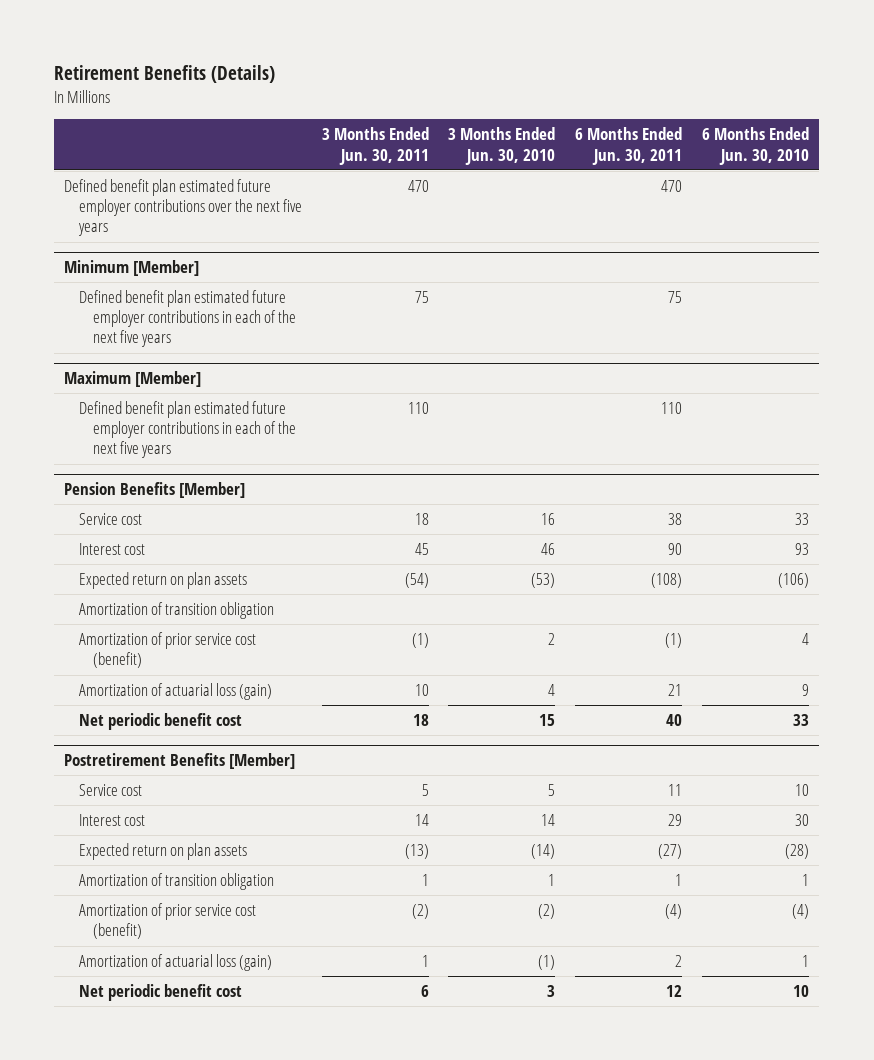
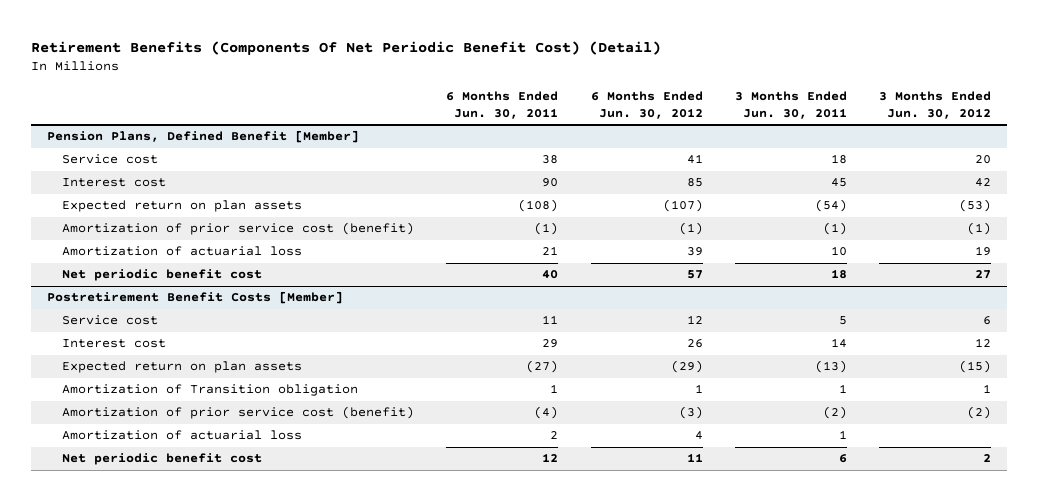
- Retirement Benefits (Details)
+ Retirement Benefits (Components Of Net Periodic Benefit Cost) (Detail)
- | 3 Months Ended Jun. 30, 2011 | 3 Months Ended Jun. 30, 2010 | 6 Months Ended Jun. 30, 2011 | 6 Months Ended Jun. 30, 2010
+ | 6 Months Ended Jun. 30, 2011 | 6 Months Ended Jun. 30, 2012 | 3 Months Ended Jun. 30, 2011 | 3 Months Ended Jun. 30, 2012
- Defined benefit plan estimated future employer contributions over the next five years | 470 | | 470 |
- Minimum [Member]
- Defined benefit plan estimated future employer contributions in each of the next five years | 75 | | 75 |
- Maximum [Member]
- Defined benefit plan estimated future employer contributions in each of the next five years | 110 | | 110 |
- Pension Benefits [Member]
+ Pension Plans, Defined Benefit [Member]
- Amortization of transition obligation
- Amortization of actuarial loss (gain) | 10 | 4 | 21 | 9
+ Amortization of actuarial loss | 21 | 39 | 10 | 19
- Postretirement Benefits [Member]
+ Postretirement Benefit Costs [Member]
- Amortization of transition obligation | 1 | 1 | 1 | 1
+ Amortization of Transition obligation | 1 | 1 | 1 | 1
- Amortization of actuarial loss (gain) | 1 | (1) | 2 | 1
+ Amortization of actuarial loss | 2 | 4 | 1 |

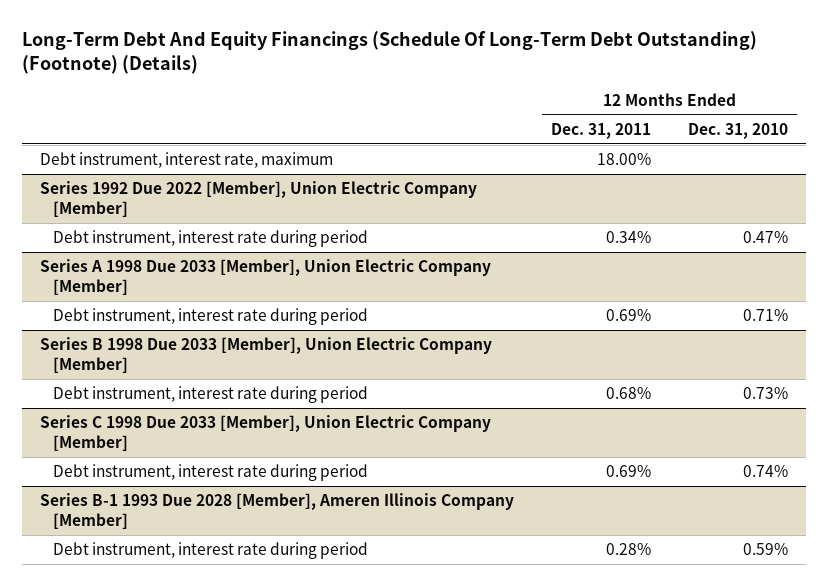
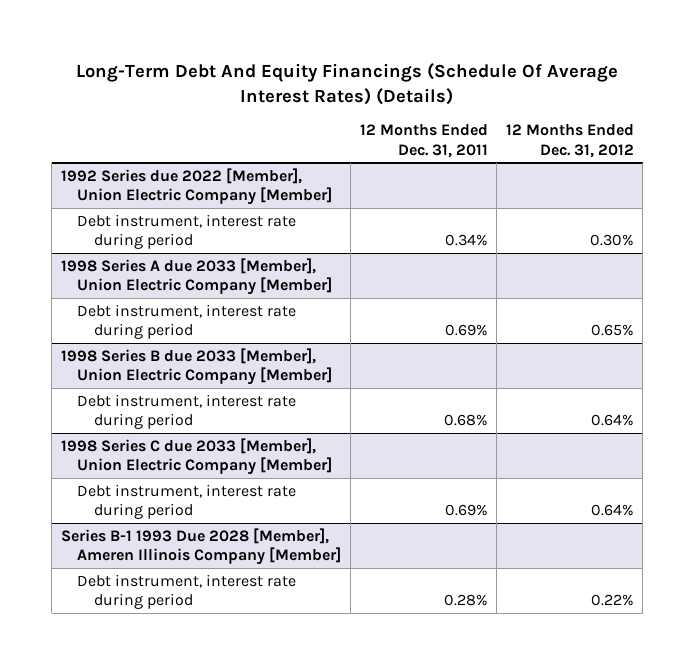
- Long-Term Debt And Equity Financings (Schedule Of Long-Term Debt Outstanding) (Footnote) (Details)
+ Long-Term Debt And Equity Financings (Schedule Of Average Interest Rates) (Details)
- | 12 Months Ended Dec. 31, 2011 | 12 Months Ended Dec. 31, 2010
+ | 12 Months Ended Dec. 31, 2011 | 12 Months Ended Dec. 31, 2012
- Debt instrument, interest rate, maximum | 18.00% |
- Series 1992 Due 2022 [Member], Union Electric Company [Member]
+ 1992 Series due 2022 [Member], Union Electric Company [Member]
- Series A 1998 Due 2033 [Member], Union Electric Company [Member]
+ 1998 Series A due 2033 [Member], Union Electric Company [Member]
- Series B 1998 Due 2033 [Member], Union Electric Company [Member]
+ 1998 Series B due 2033 [Member], Union Electric Company [Member]
- Series C 1998 Due 2033 [Member], Union Electric Company [Member]
+ 1998 Series C due 2033 [Member], Union Electric Company [Member]

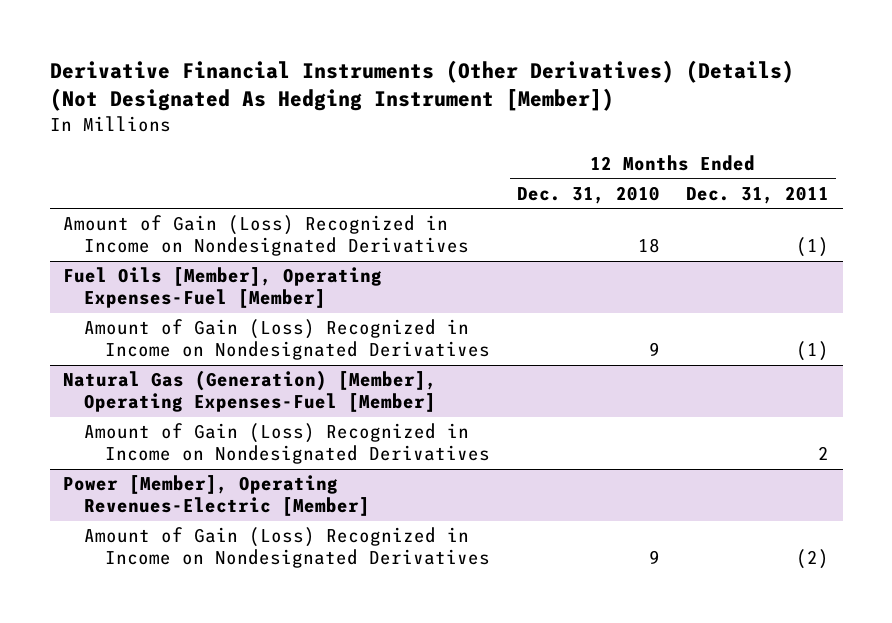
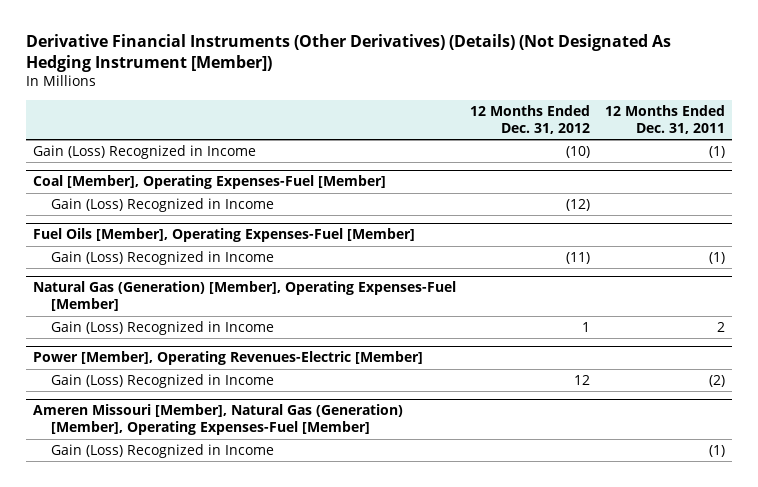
- | 12 Months Ended Dec. 31, 2010 | 12 Months Ended Dec. 31, 2011
+ | 12 Months Ended Dec. 31, 2012 | 12 Months Ended Dec. 31, 2011
- Amount of Gain (Loss) Recognized in Income on Nondesignated Derivatives | 18 | (1)
+ Gain (Loss) Recognized in Income | (10) | (1)
+ Coal [Member], Operating Expenses-Fuel [Member]
+ Gain (Loss) Recognized in Income | (12) |
@ Fuel Oils [Member], Operating Expenses-Fuel [Member]
- Amount of Gain (Loss) Recognized in Income on Nondesignated Derivatives | 9 | (1)
+ Gain (Loss) Recognized in Income | (11) | (1)
@ Natural Gas (Generation) [Member], Operating Expenses-Fuel [Member]
- Amount of Gain (Loss) Recognized in Income on Nondesignated Derivatives | | 2
+ Gain (Loss) Recognized in Income | 1 | 2
@ Power [Member], Operating Revenues-Electric [Member]
- Amount of Gain (Loss) Recognized in Income on Nondesignated Derivatives | 9 | (2)
+ Gain (Loss) Recognized in Income | 12 | (2)
+ Ameren Missouri [Member], Natural Gas (Generation) [Member], Operating Expenses-Fuel [Member]
+ Gain (Loss) Recognized in Income | | (1)

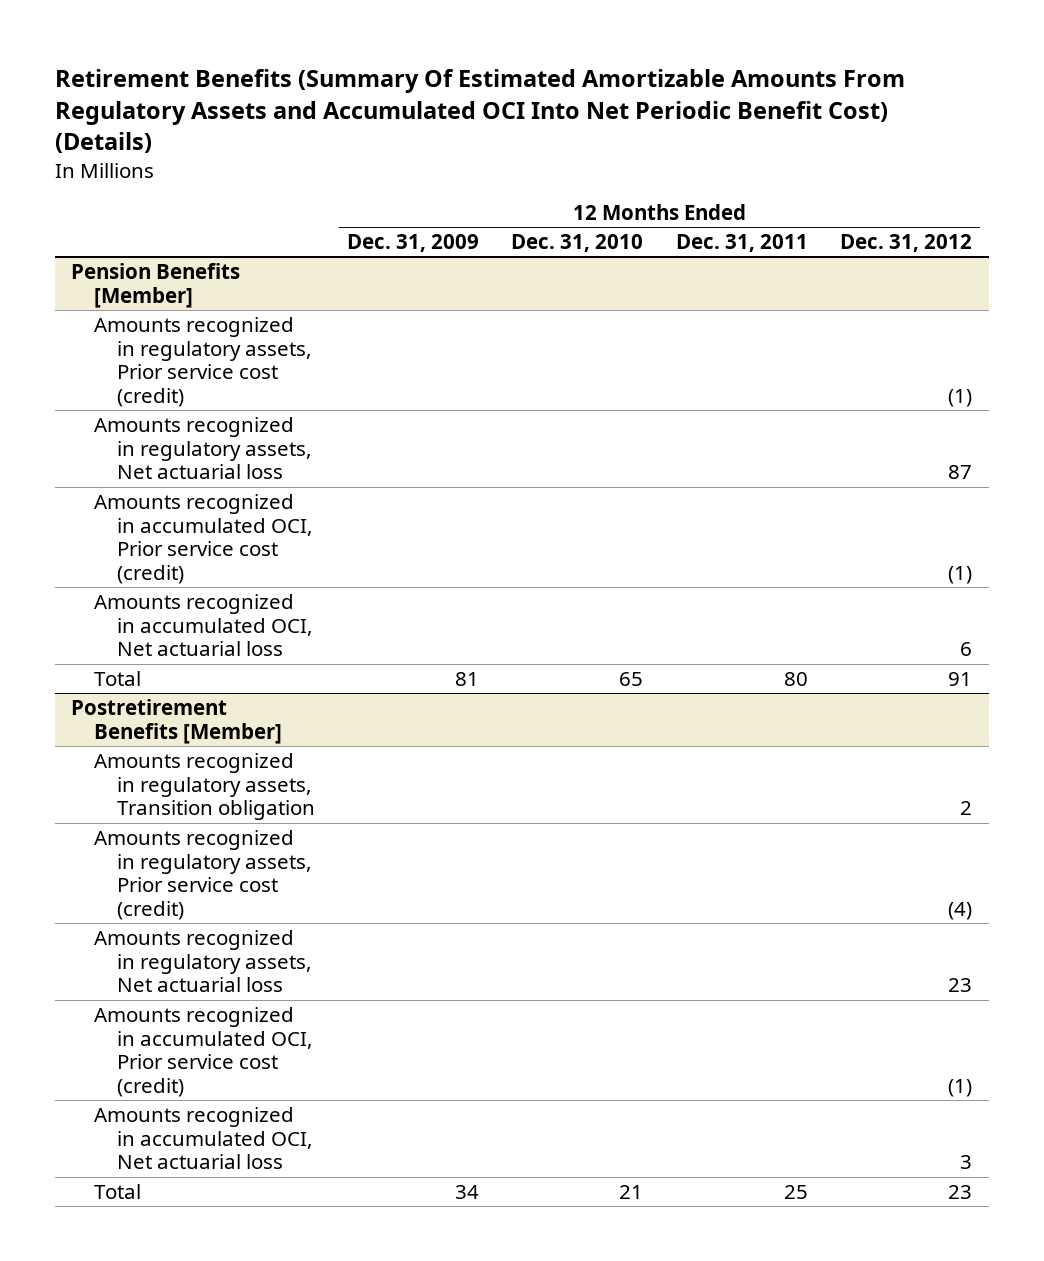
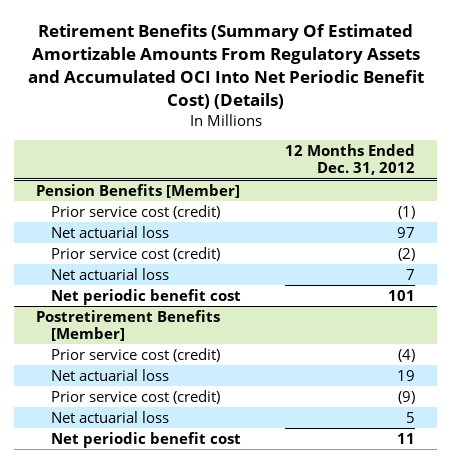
- | 12 Months Ended Dec. 31, 2009 | 12 Months Ended Dec. 31, 2010 | 12 Months Ended Dec. 31, 2011 | 12 Months Ended Dec. 31, 2012
+ | 12 Months Ended Dec. 31, 2012
@ Pension Benefits [Member]
- Amounts recognized in regulatory assets, Prior service cost (credit) | | | | (1)
- Amounts recognized in regulatory assets, Net actuarial loss | | | | 87
- Amounts recognized in accumulated OCI, Prior service cost (credit) | | | | (1)
- Amounts recognized in accumulated OCI, Net actuarial loss | | | | 6
- Total | 81 | 65 | 80 | 91
+ Prior service cost (credit) | (1)
+ Net actuarial loss | 97
+ Prior service cost (credit) | (2)
+ Net actuarial loss | 7
+ Net periodic benefit cost | 101
@ Postretirement Benefits [Member]
- Amounts recognized in regulatory assets, Transition obligation | | | | 2
- Amounts recognized in regulatory assets, Prior service cost (credit) | | | | (4)
- Amounts recognized in regulatory assets, Net actuarial loss | | | | 23
- Amounts recognized in accumulated OCI, Prior service cost (credit) | | | | (1)
- Amounts recognized in accumulated OCI, Net actuarial loss | | | | 3
- Total | 34 | 21 | 25 | 23
+ Prior service cost (credit) | (4)
+ Net actuarial loss | 19
+ Prior service cost (credit) | (9)
+ Net actuarial loss | 5
+ Net periodic benefit cost | 11

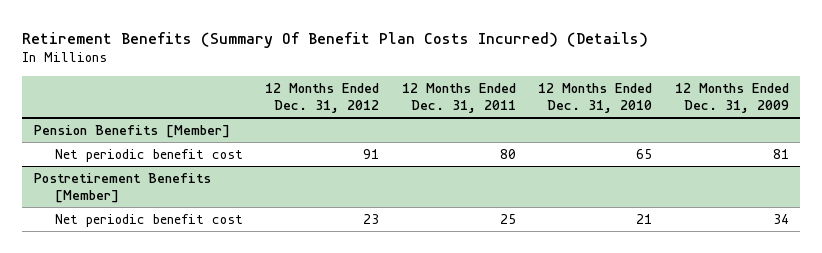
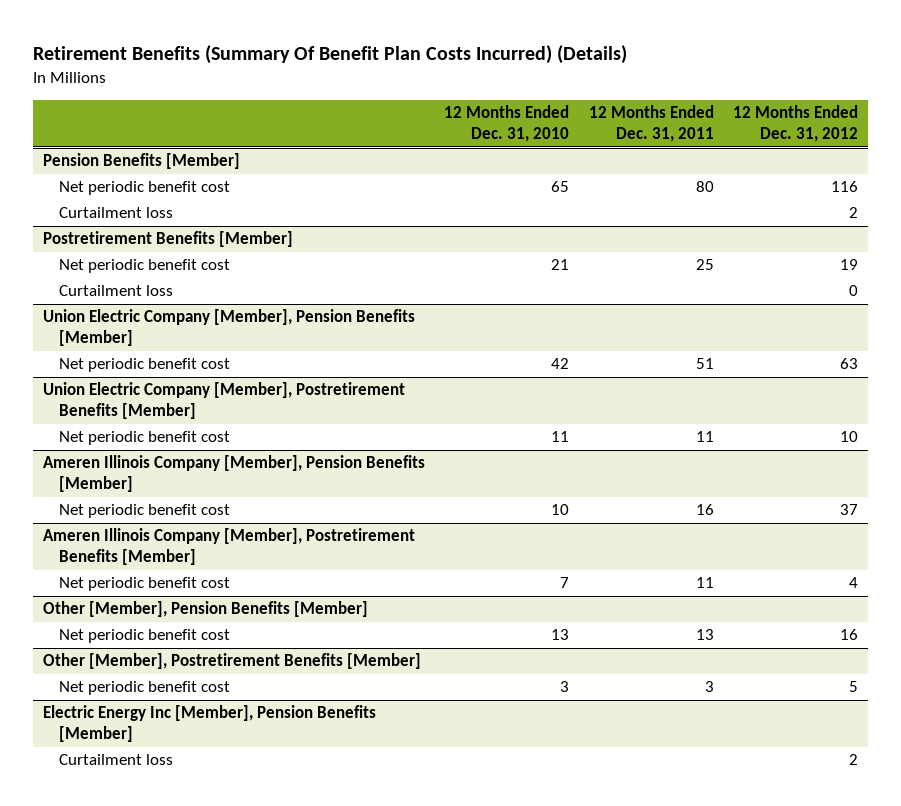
- | 12 Months Ended Dec. 31, 2012 | 12 Months Ended Dec. 31, 2011 | 12 Months Ended Dec. 31, 2010 | 12 Months Ended Dec. 31, 2009
+ | 12 Months Ended Dec. 31, 2010 | 12 Months Ended Dec. 31, 2011 | 12 Months Ended Dec. 31, 2012
@ Pension Benefits [Member]
- Net periodic benefit cost | 91 | 80 | 65 | 81
+ Net periodic benefit cost | 65 | 80 | 116
+ Curtailment loss | | | 2
@ Postretirement Benefits [Member]
- Net periodic benefit cost | 23 | 25 | 21 | 34
+ Net periodic benefit cost | 21 | 25 | 19
+ Curtailment loss | | | 0
+ Union Electric Company [Member], Pension Benefits [Member]
+ Net periodic benefit cost | 42 | 51 | 63
+ Union Electric Company [Member], Postretirement Benefits [Member]
+ Net periodic benefit cost | 11 | 11 | 10
+ Ameren Illinois Company [Member], Pension Benefits [Member]
+ Net periodic benefit cost | 10 | 16 | 37
+ Ameren Illinois Company [Member], Postretirement Benefits [Member]
+ Net periodic benefit cost | 7 | 11 | 4
+ Other [Member], Pension Benefits [Member]
+ Net periodic benefit cost | 13 | 13 | 16
+ Other [Member], Postretirement Benefits [Member]
+ Net periodic benefit cost | 3 | 3 | 5
+ Electric Energy Inc [Member], Pension Benefits [Member]
+ Curtailment loss | | | 2

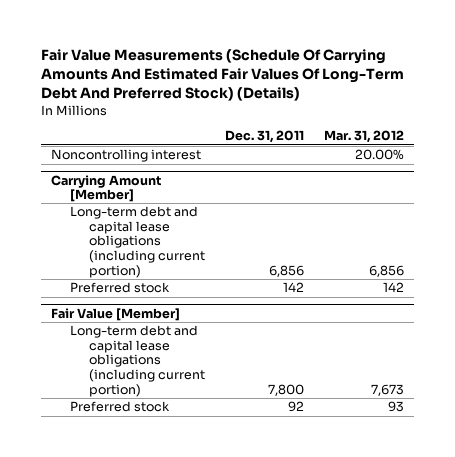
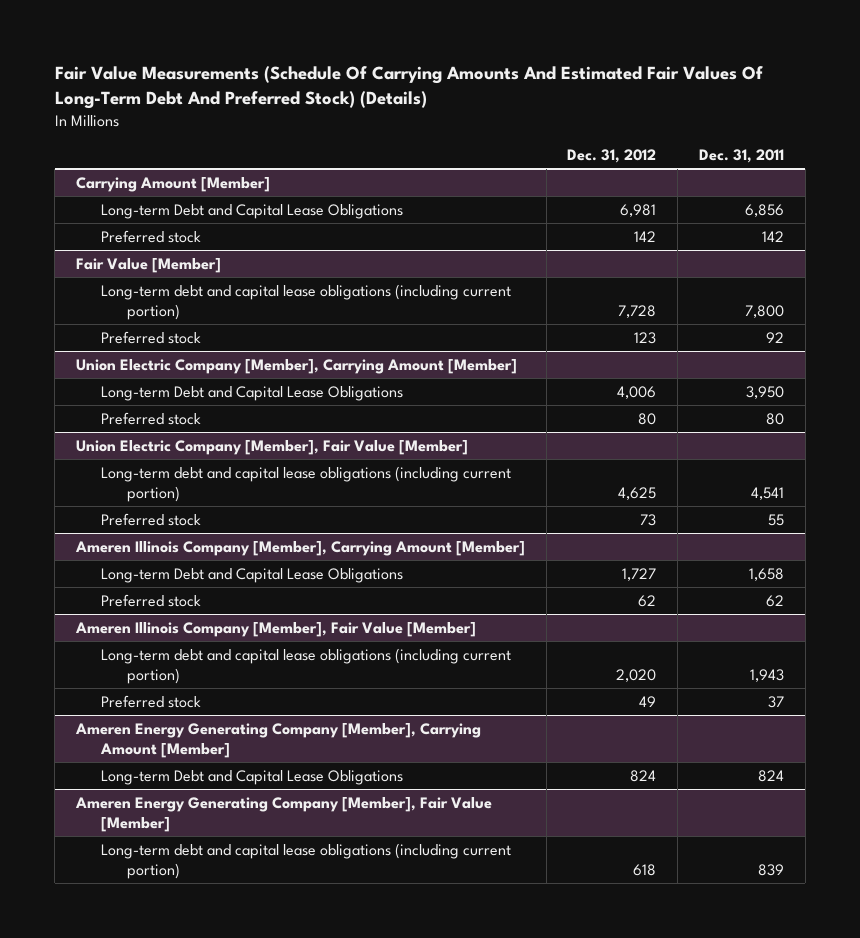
- | Dec. 31, 2011 | Mar. 31, 2012
+ | Dec. 31, 2012 | Dec. 31, 2011
- Noncontrolling interest | | 20.00%
@ Carrying Amount [Member]
- Long-term debt and capital lease obligations (including current portion) | 6,856 | 6,856
+ Long-term Debt and Capital Lease Obligations | 6,981 | 6,856
+ Union Electric Company [Member], Carrying Amount [Member]
+ Long-term Debt and Capital Lease Obligations | 4,006 | 3,950
+ Preferred stock | 80 | 80
+ Union Electric Company [Member], Fair Value [Member]
+ Long-term debt and capital lease obligations (including current portion) | 4,625 | 4,541
+ Preferred stock | 73 | 55
+ Ameren Illinois Company [Member], Carrying Amount [Member]
+ Long-term Debt and Capital Lease Obligations | 1,727 | 1,658
+ Preferred stock | 62 | 62
+ Ameren Illinois Company [Member], Fair Value [Member]
+ Long-term debt and capital lease obligations (including current portion) | 2,020 | 1,943
+ Preferred stock | 49 | 37
+ Ameren Energy Generating Company [Member], Carrying Amount [Member]
+ Long-term Debt and Capital Lease Obligations | 824 | 824
+ Ameren Energy Generating Company [Member], Fair Value [Member]
+ Long-term debt and capital lease obligations (including current portion) | 618 | 839

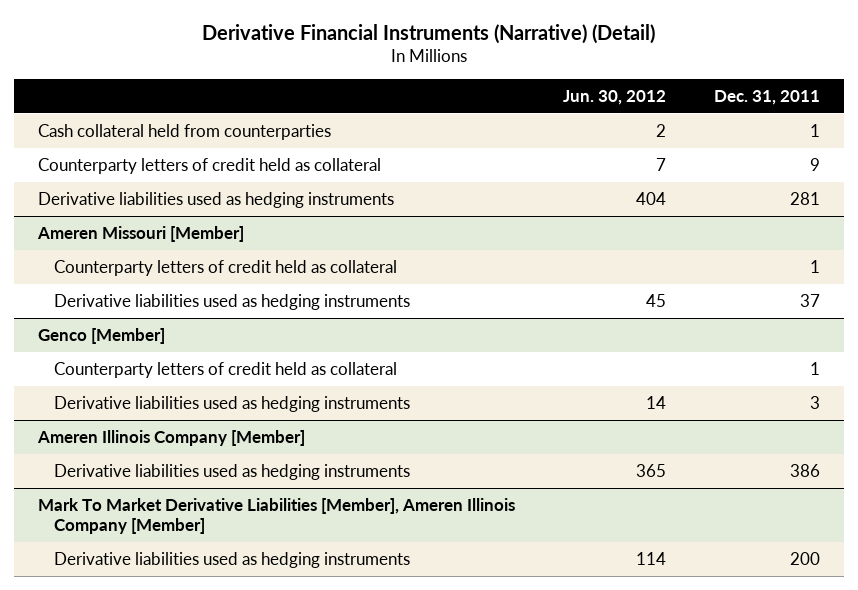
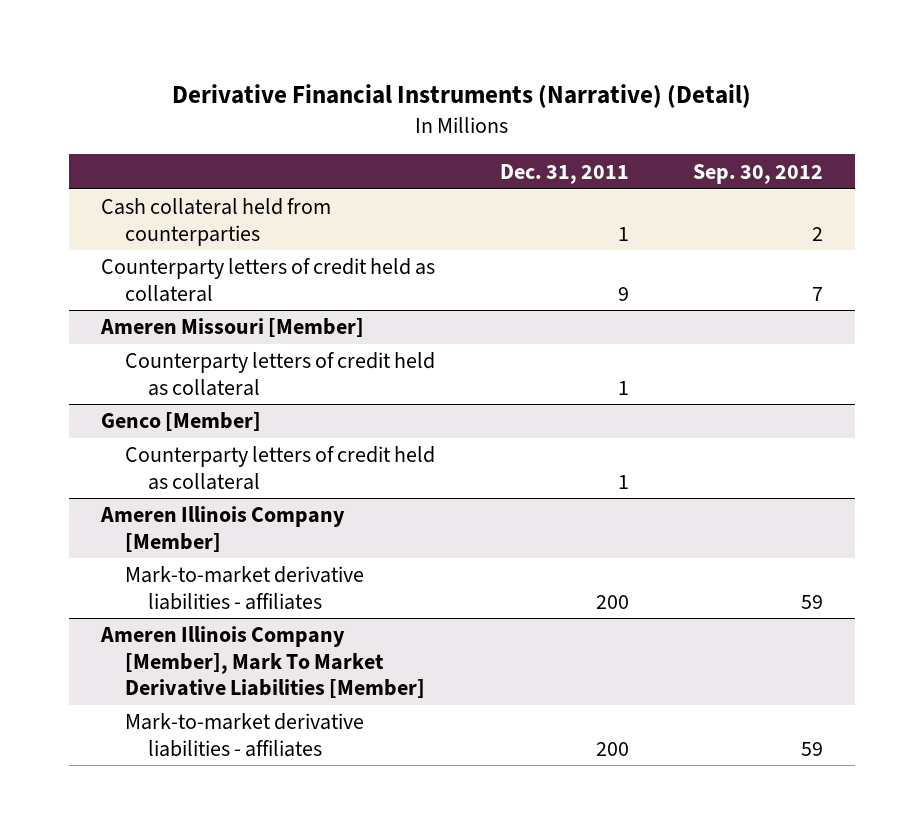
- | Jun. 30, 2012 | Dec. 31, 2011
+ | Dec. 31, 2011 | Sep. 30, 2012
- Derivative liabilities used as hedging instruments | 404 | 281
@ Ameren Missouri [Member]
- Derivative liabilities used as hedging instruments | 45 | 37
@ Genco [Member]
- Derivative liabilities used as hedging instruments | 14 | 3
@ Ameren Illinois Company [Member]
- Derivative liabilities used as hedging instruments | 365 | 386
- Mark To Market Derivative Liabilities [Member], Ameren Illinois Company [Member]
- Derivative liabilities used as hedging instruments | 114 | 200
@ Ameren Illinois Company [Member]
+ Mark-to-market derivative liabilities - affiliates | 200 | 59
+ Ameren Illinois Company [Member], Mark To Market Derivative Liabilities [Member]
+ Mark-to-market derivative liabilities - affiliates | 200 | 59

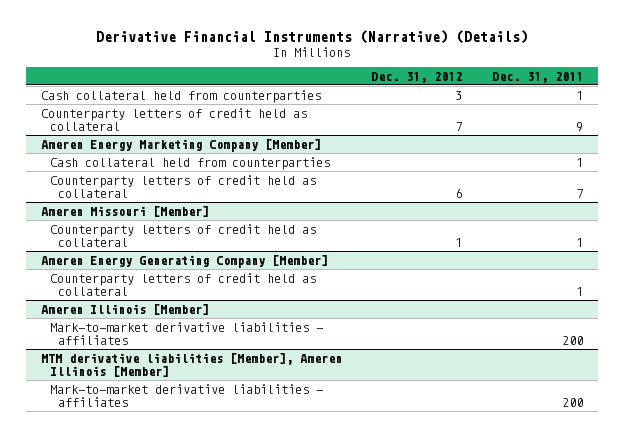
- Derivative Financial Instruments (Narrative) (Detail)
+ Derivative Financial Instruments (Narrative) (Details)
- | Dec. 31, 2011 | Sep. 30, 2012
+ | Dec. 31, 2012 | Dec. 31, 2011
+ Ameren Energy Marketing Company [Member]
+ Cash collateral held from counterparties | | 1
+ Counterparty letters of credit held as collateral | 6 | 7
- Genco [Member]
+ Ameren Energy Generating Company [Member]
- Ameren Illinois Company [Member]
+ Ameren Illinois [Member]
- Ameren Illinois Company [Member], Mark To Market Derivative Liabilities [Member]
+ MTM derivative liabilities [Member], Ameren Illinois [Member]

